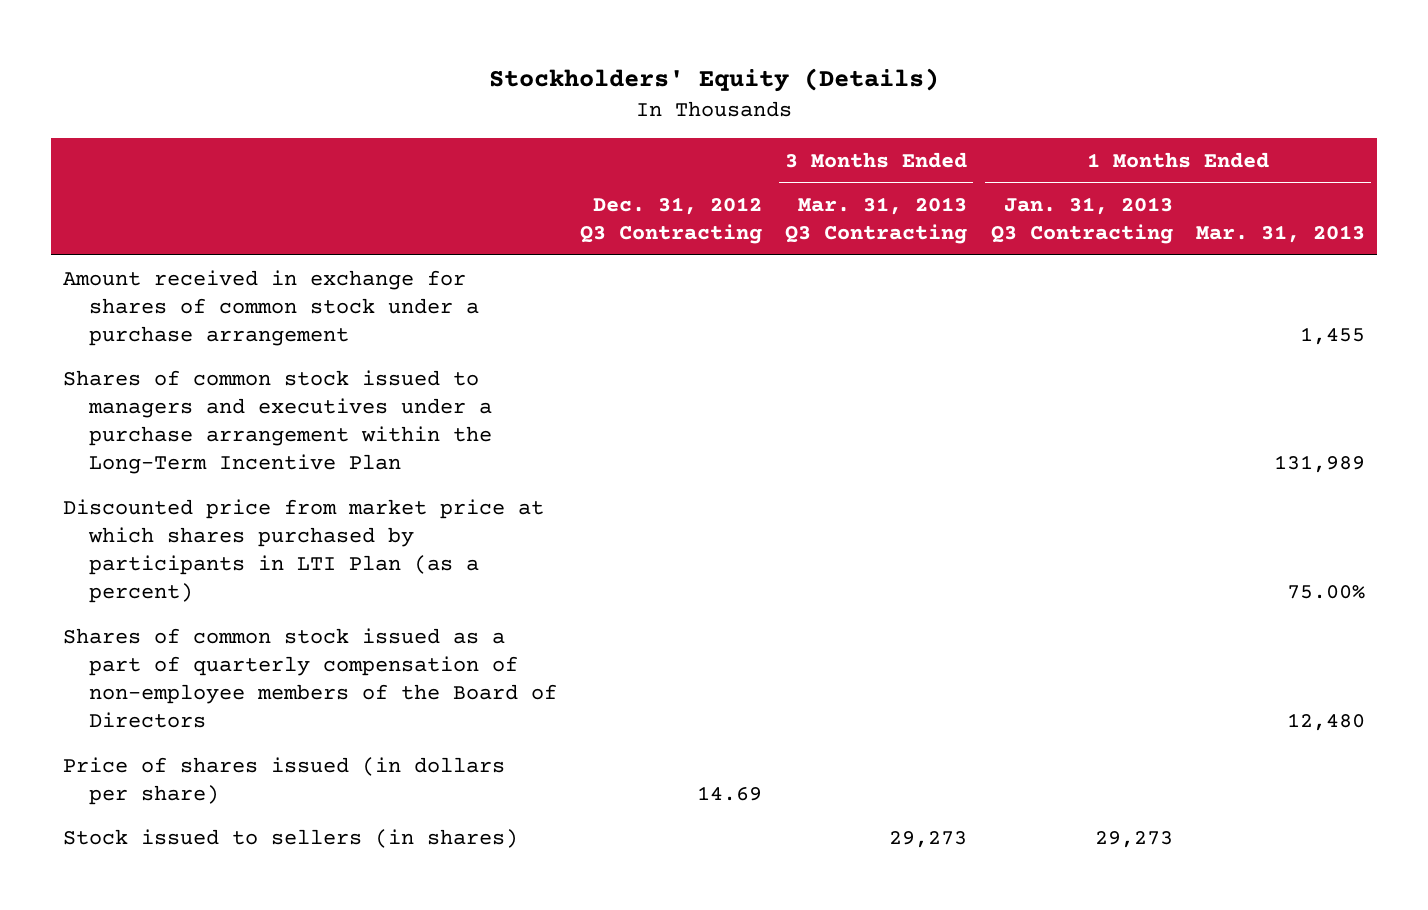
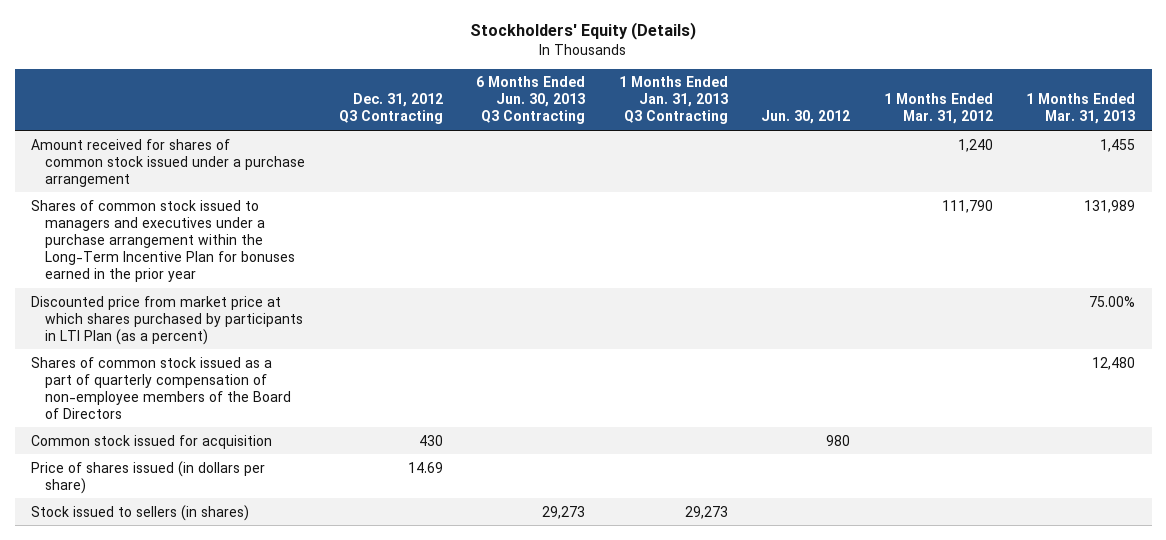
- | Dec. 31, 2012 Q3 Contracting | 3 Months Ended Mar. 31, 2013 Q3 Contracting | 1 Months Ended Jan. 31, 2013 Q3 Contracting | 1 Months Ended Mar. 31, 2013
+ | Dec. 31, 2012 Q3 Contracting | 6 Months Ended Jun. 30, 2013 Q3 Contracting | 1 Months Ended Jan. 31, 2013 Q3 Contracting | Jun. 30, 2012 | 1 Months Ended Mar. 31, 2012 | 1 Months Ended Mar. 31, 2013
- Amount received in exchange for shares of common stock under a purchase arrangement | | | | 1,455
- Shares of common stock issued to managers and executives under a purchase arrangement within the Long-Term Incentive Plan | | | | 131,989
+ Amount received for shares of common stock issued under a purchase arrangement | | | | | 1,240 | 1,455
+ Shares of common stock issued to managers and executives under a purchase arrangement within the Long-Term Incentive Plan for bonuses earned in the prior year | | | | | 111,790 | 131,989
+ Common stock issued for acquisition | 430 | | | 980 | |

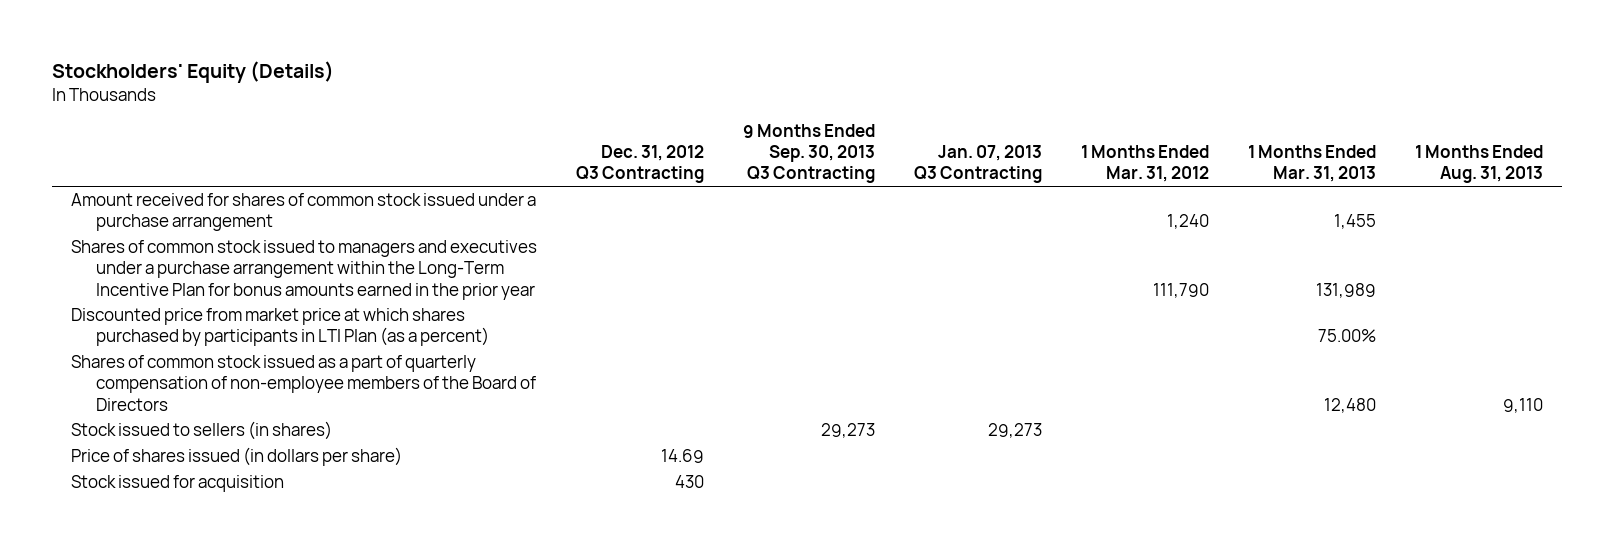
- | Dec. 31, 2012 Q3 Contracting | 6 Months Ended Jun. 30, 2013 Q3 Contracting | 1 Months Ended Jan. 31, 2013 Q3 Contracting | Jun. 30, 2012 | 1 Months Ended Mar. 31, 2012 | 1 Months Ended Mar. 31, 2013
+ | Dec. 31, 2012 Q3 Contracting | 9 Months Ended Sep. 30, 2013 Q3 Contracting | Jan. 07, 2013 Q3 Contracting | 1 Months Ended Mar. 31, 2012 | 1 Months Ended Mar. 31, 2013 | 1 Months Ended Aug. 31, 2013
- Shares of common stock issued to managers and executives under a purchase arrangement within the Long-Term Incentive Plan for bonuses earned in the prior year | | | | | 111,790 | 131,989
+ Shares of common stock issued to managers and executives under a purchase arrangement within the Long-Term Incentive Plan for bonus amounts earned in the prior year | | | | 111,790 | 131,989 |
- Common stock issued for acquisition | 430 | | | 980 | |
moved down: Price of shares issued (in dollars per share) | 14.69 | | | | |
+ Stock issued for acquisition | 430 | | | | |

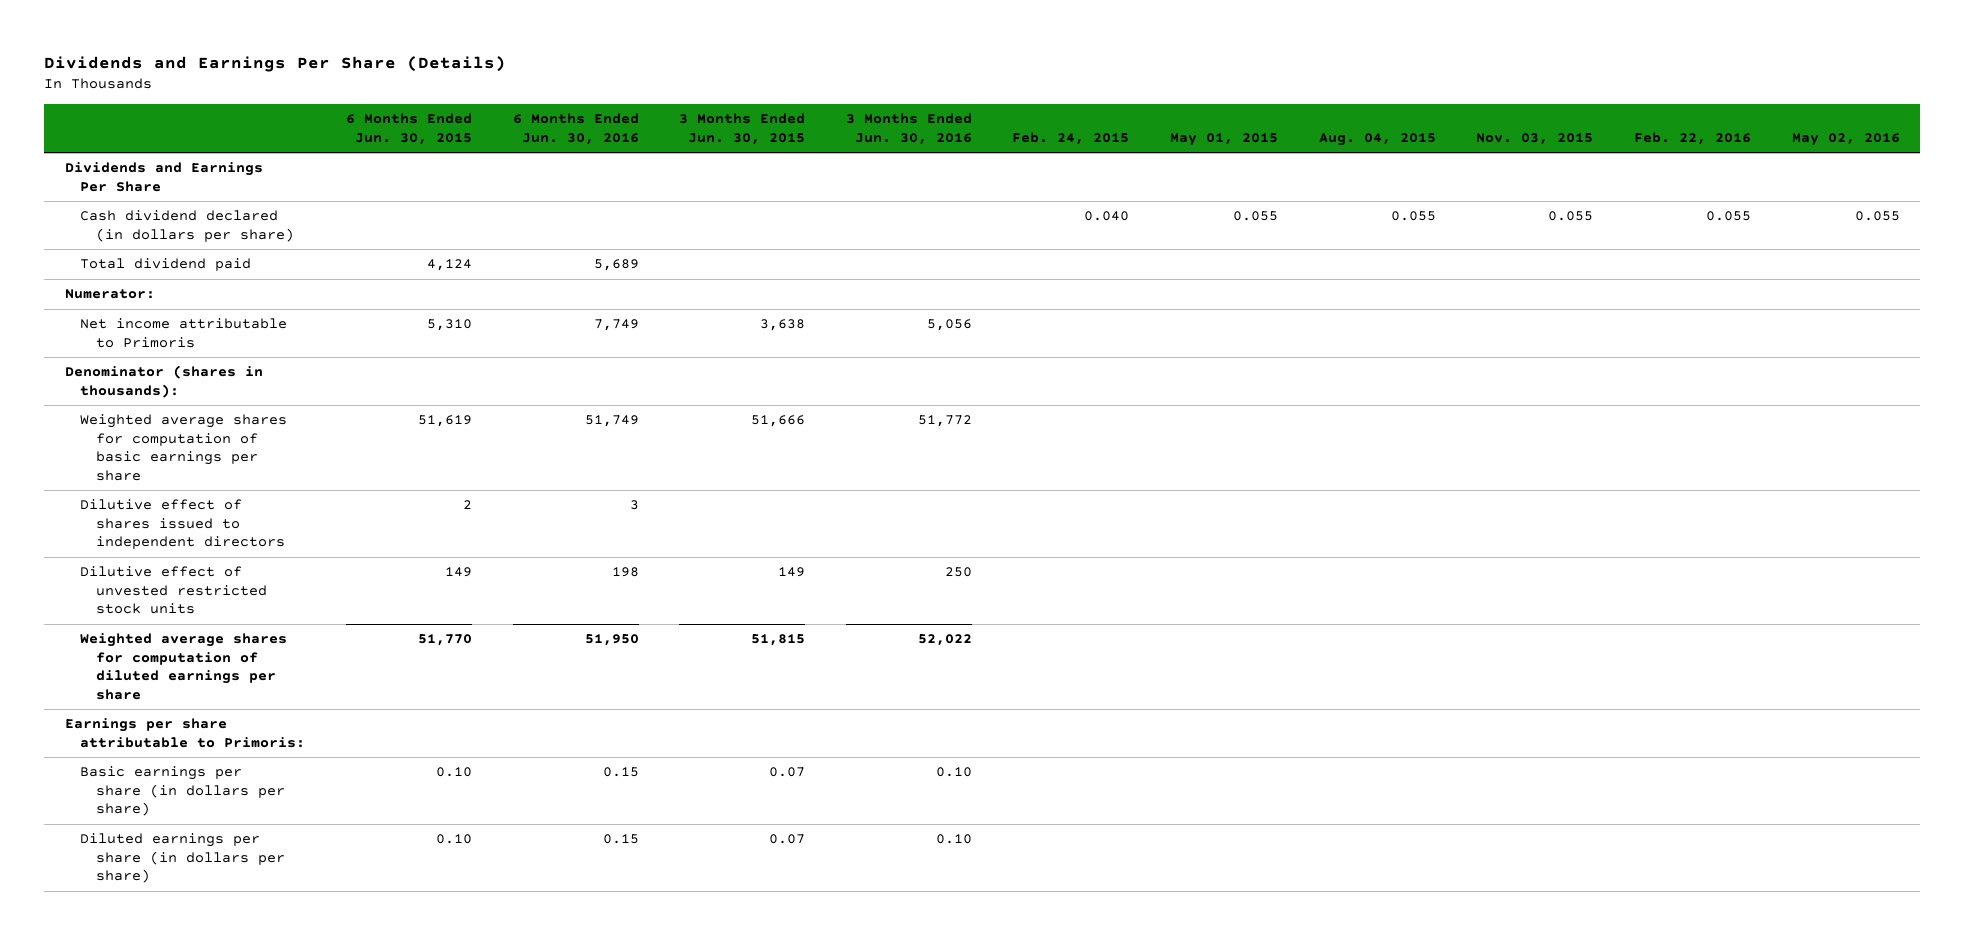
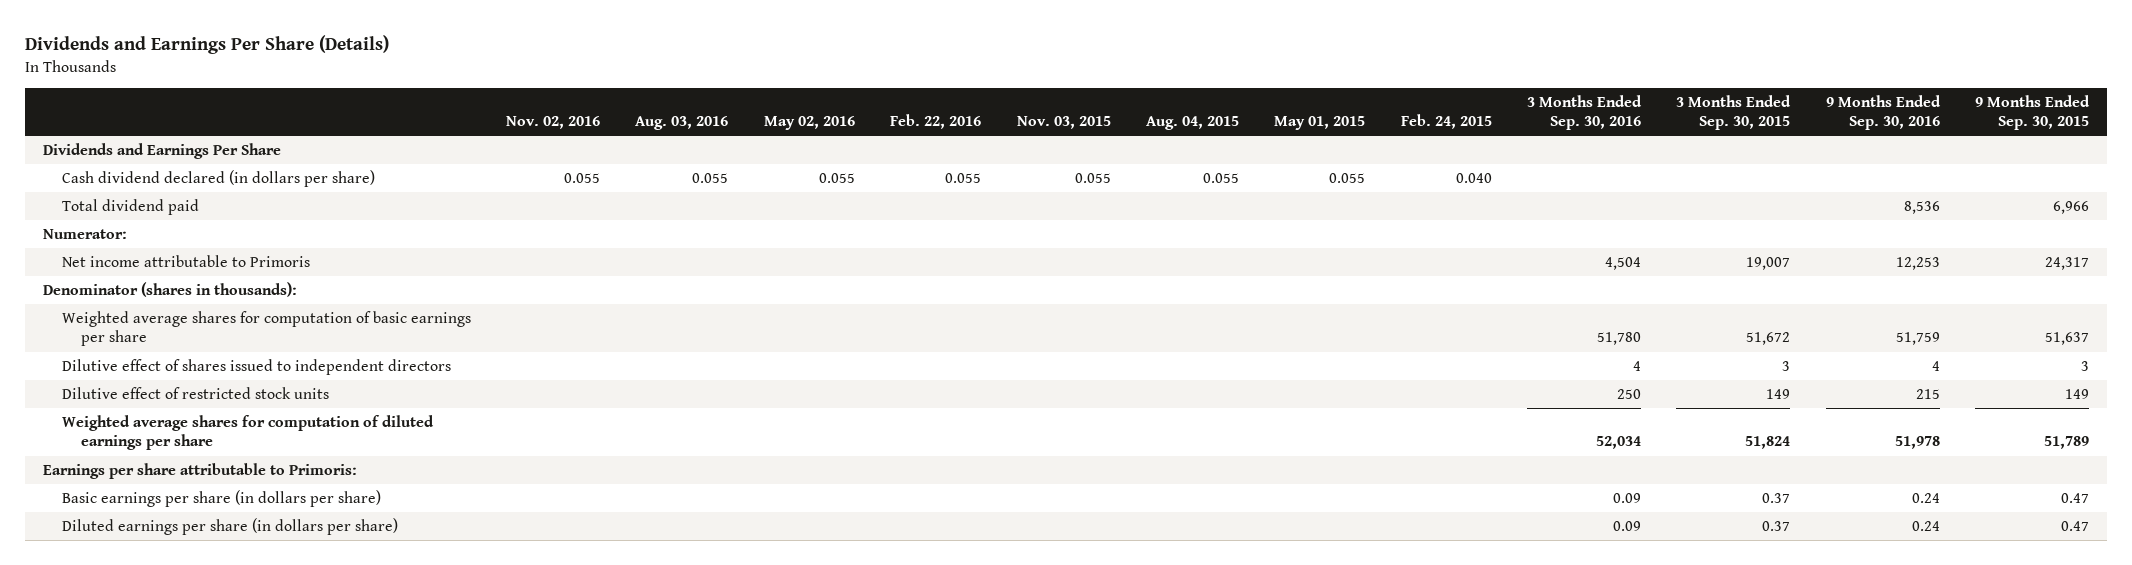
- | 6 Months Ended Jun. 30, 2015 | 6 Months Ended Jun. 30, 2016 | 3 Months Ended Jun. 30, 2015 | 3 Months Ended Jun. 30, 2016 | Feb. 24, 2015 | May 01, 2015 | Aug. 04, 2015 | Nov. 03, 2015 | Feb. 22, 2016 | May 02, 2016
+ | Nov. 02, 2016 | Aug. 03, 2016 | May 02, 2016 | Feb. 22, 2016 | Nov. 03, 2015 | Aug. 04, 2015 | May 01, 2015 | Feb. 24, 2015 | 3 Months Ended Sep. 30, 2016 | 3 Months Ended Sep. 30, 2015 | 9 Months Ended Sep. 30, 2016 | 9 Months Ended Sep. 30, 2015
- Dilutive effect of unvested restricted stock units | 149 | 198 | 149 | 250 | | | | | |
+ Dilutive effect of restricted stock units | | | | | | | | | 250 | 149 | 215 | 149

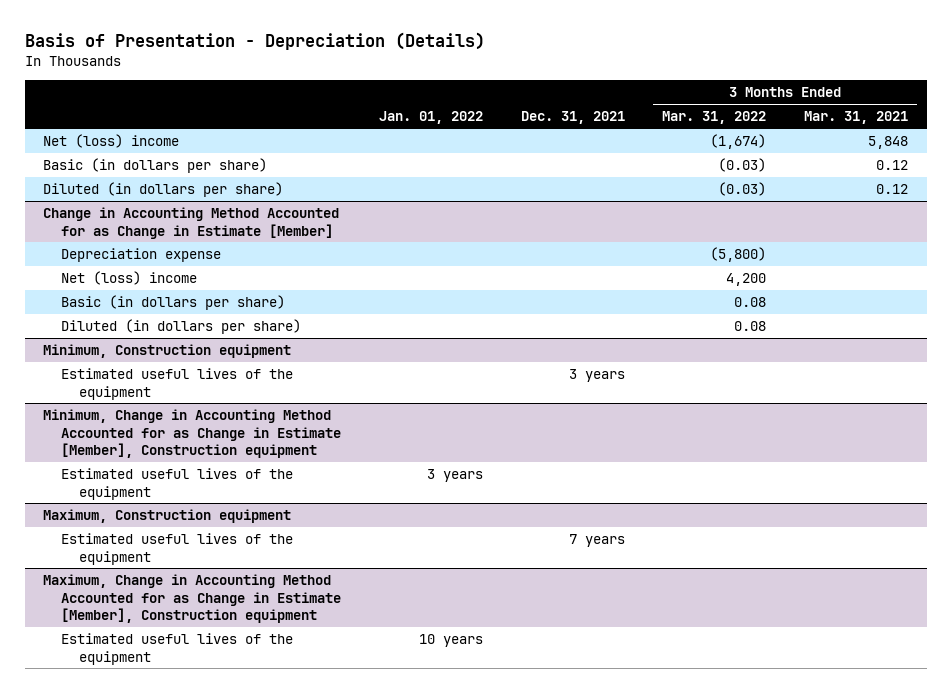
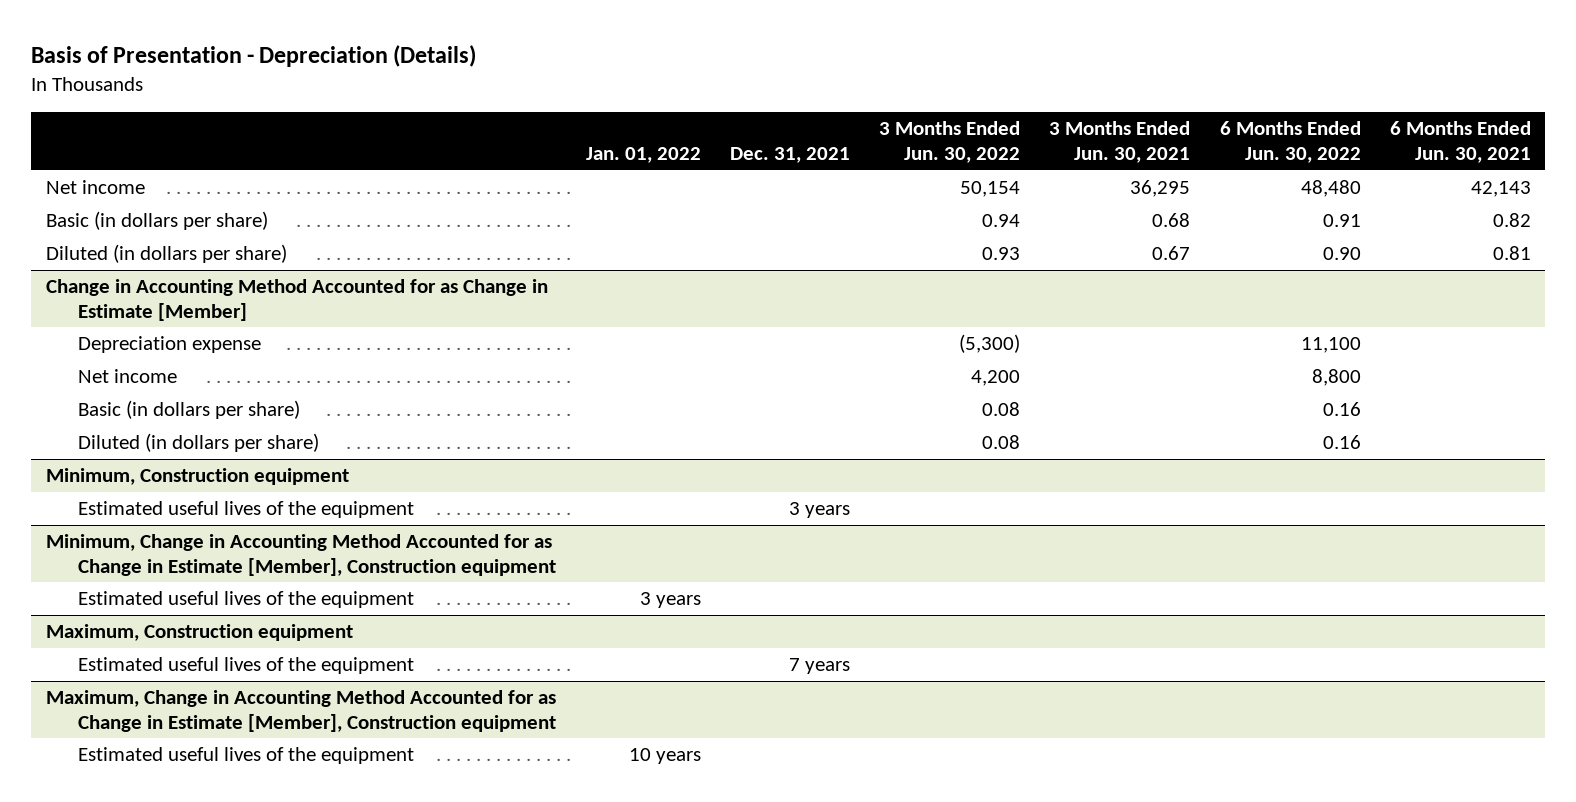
- | Jan. 01, 2022 | Dec. 31, 2021 | 3 Months Ended Mar. 31, 2022 | 3 Months Ended Mar. 31, 2021
+ | Jan. 01, 2022 | Dec. 31, 2021 | 3 Months Ended Jun. 30, 2022 | 3 Months Ended Jun. 30, 2021 | 6 Months Ended Jun. 30, 2022 | 6 Months Ended Jun. 30, 2021
- Net (loss) income | | | (1,674) | 5,848
+ Net income | | | 50,154 | 36,295 | 48,480 | 42,143
@ Change in Accounting Method Accounted for as Change in Estimate [Member]
- Net (loss) income | | | 4,200 |
+ Net income | | | 4,200 | | 8,800 |

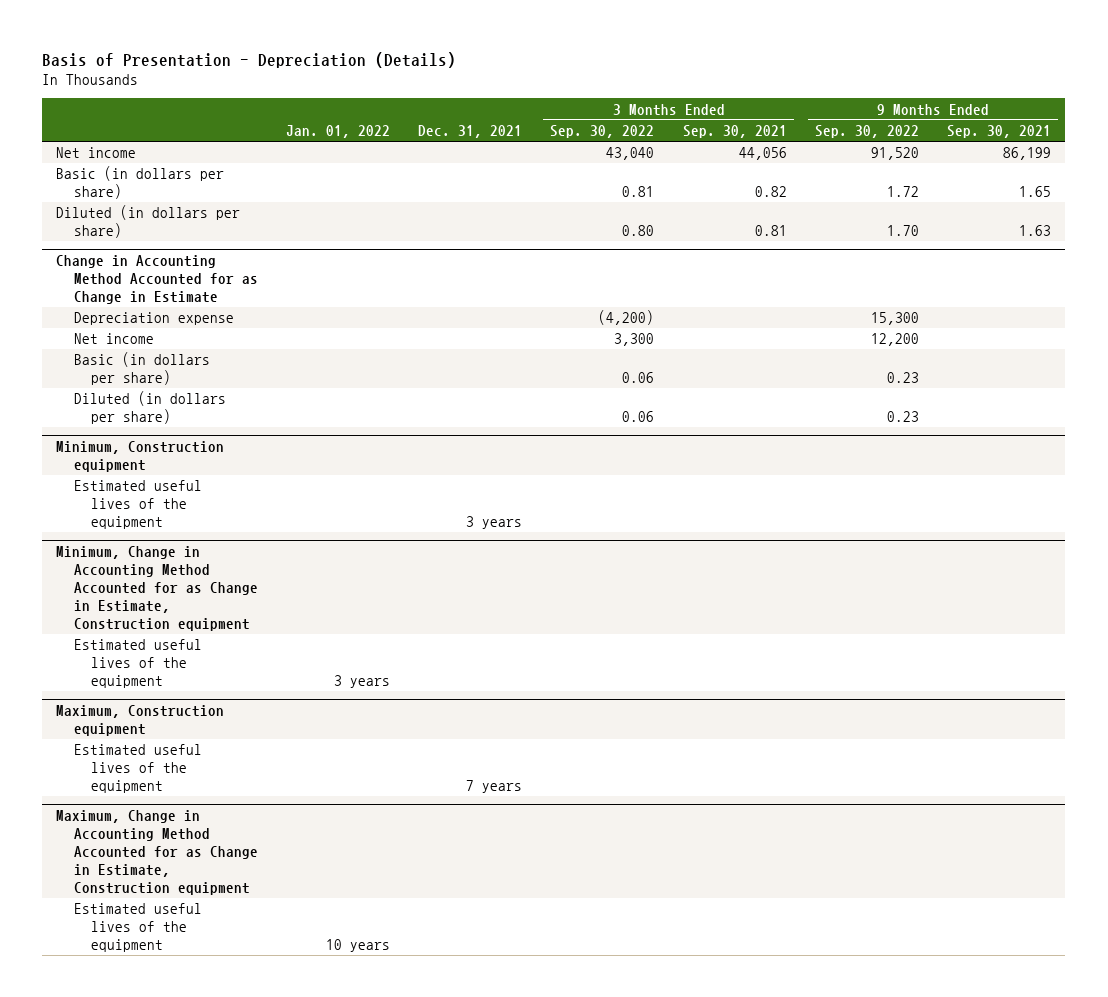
- | Jan. 01, 2022 | Dec. 31, 2021 | 3 Months Ended Jun. 30, 2022 | 3 Months Ended Jun. 30, 2021 | 6 Months Ended Jun. 30, 2022 | 6 Months Ended Jun. 30, 2021
+ | Jan. 01, 2022 | Dec. 31, 2021 | 3 Months Ended Sep. 30, 2022 | 3 Months Ended Sep. 30, 2021 | 9 Months Ended Sep. 30, 2022 | 9 Months Ended Sep. 30, 2021
- Change in Accounting Method Accounted for as Change in Estimate [Member]
+ Change in Accounting Method Accounted for as Change in Estimate
- Minimum, Change in Accounting Method Accounted for as Change in Estimate [Member], Construction equipment
+ Minimum, Change in Accounting Method Accounted for as Change in Estimate, Construction equipment
- Maximum, Change in Accounting Method Accounted for as Change in Estimate [Member], Construction equipment
+ Maximum, Change in Accounting Method Accounted for as Change in Estimate, Construction equipment

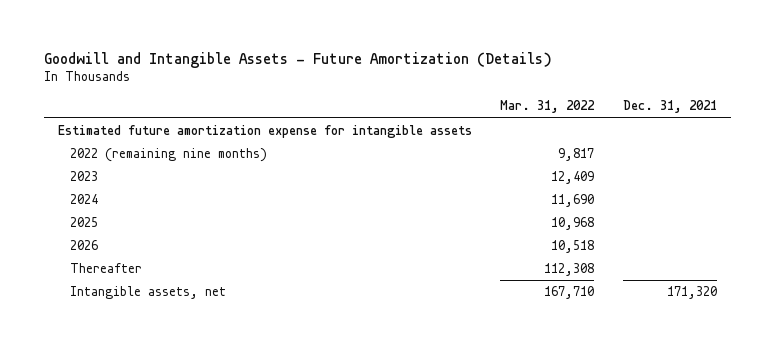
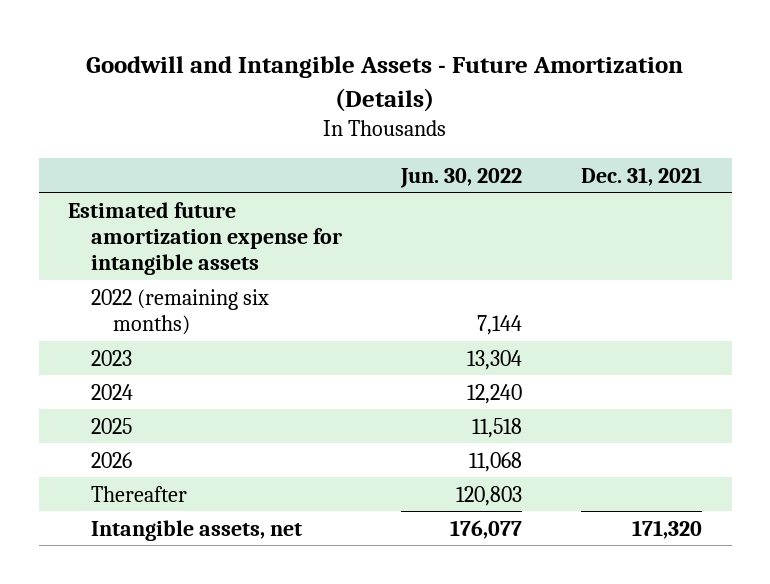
- | Mar. 31, 2022 | Dec. 31, 2021
+ | Jun. 30, 2022 | Dec. 31, 2021
- 2022 (remaining nine months) | 9,817 |
+ 2022 (remaining six months) | 7,144 |

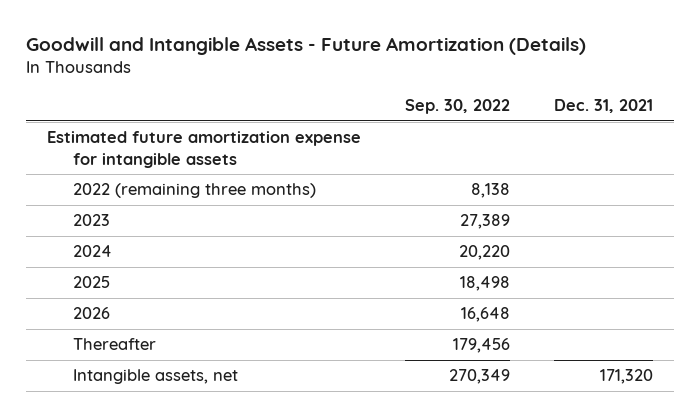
- | Jun. 30, 2022 | Dec. 31, 2021
+ | Sep. 30, 2022 | Dec. 31, 2021
- 2022 (remaining six months) | 7,144 |
+ 2022 (remaining three months) | 8,138 |

